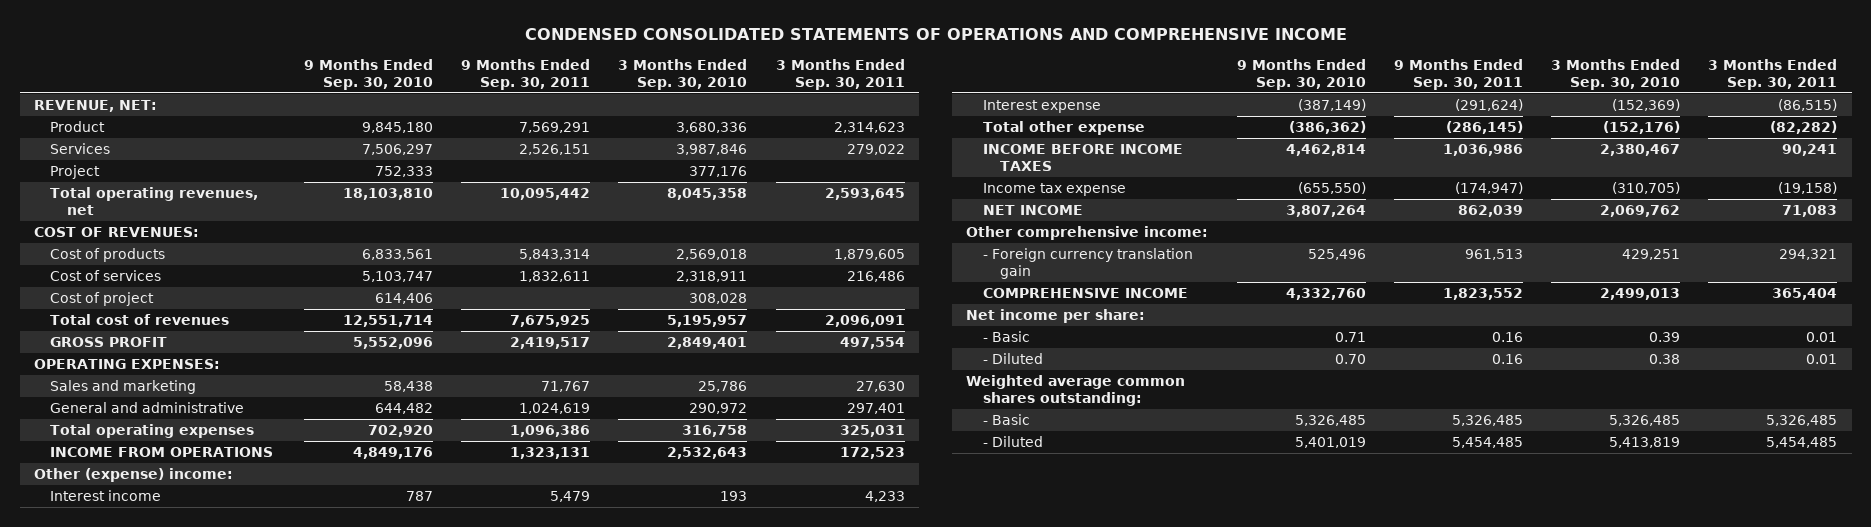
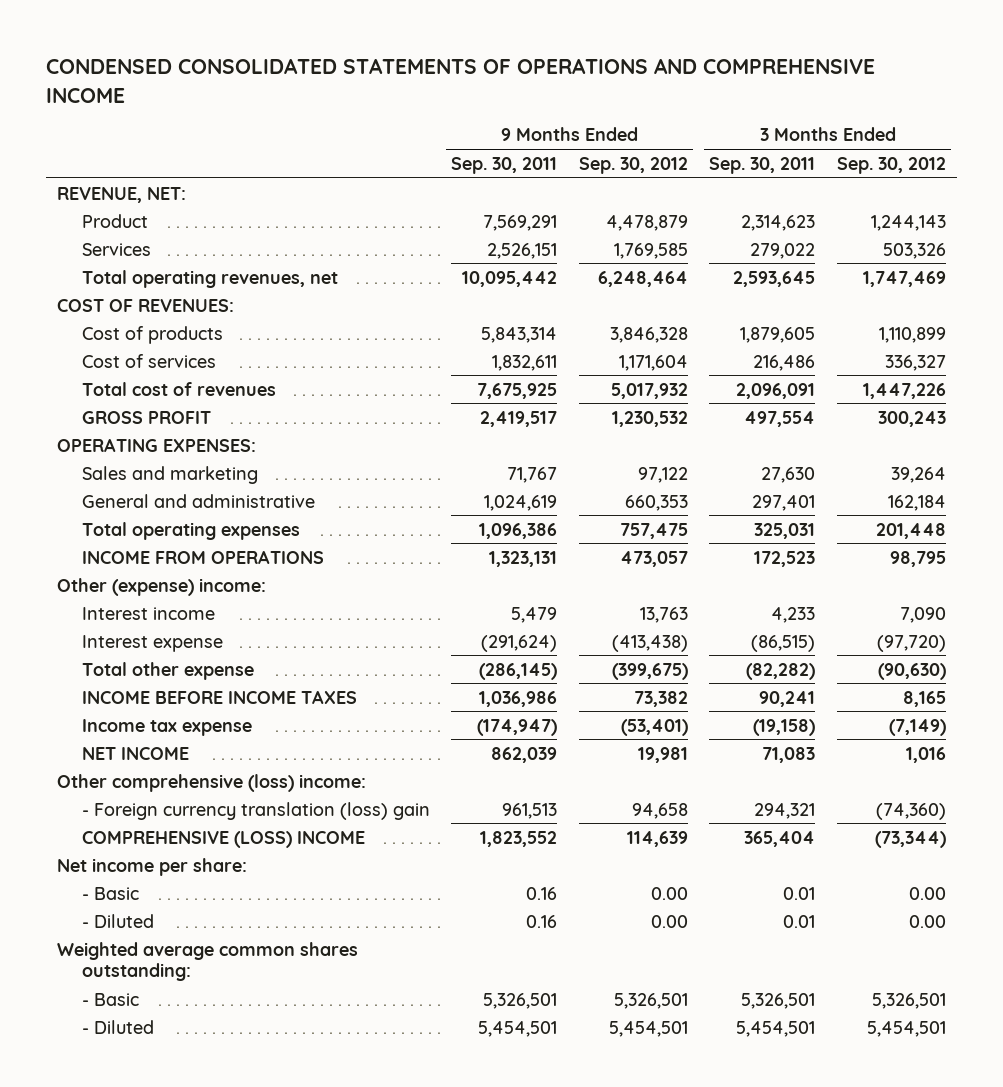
- | 9 Months Ended Sep. 30, 2010 | 9 Months Ended Sep. 30, 2011 | 3 Months Ended Sep. 30, 2010 | 3 Months Ended Sep. 30, 2011
+ | 9 Months Ended Sep. 30, 2011 | 9 Months Ended Sep. 30, 2012 | 3 Months Ended Sep. 30, 2011 | 3 Months Ended Sep. 30, 2012
- Project | 752,333 | | 377,176 |
- Cost of project | 614,406 | | 308,028 |
- Other comprehensive income:
- - Foreign currency translation gain | 525,496 | 961,513 | 429,251 | 294,321
- COMPREHENSIVE INCOME | 4,332,760 | 1,823,552 | 2,499,013 | 365,404
+ Other comprehensive (loss) income:
+ - Foreign currency translation (loss) gain | 961,513 | 94,658 | 294,321 | (74,360)
+ COMPREHENSIVE (LOSS) INCOME | 1,823,552 | 114,639 | 365,404 | (73,344)
- - Basic | 5,326,485 | 5,326,485 | 5,326,485 | 5,326,485
- - Diluted | 5,401,019 | 5,454,485 | 5,413,819 | 5,454,485
+ - Basic | 5,326,501 | 5,326,501 | 5,326,501 | 5,326,501
+ - Diluted | 5,454,501 | 5,454,501 | 5,454,501 | 5,454,501

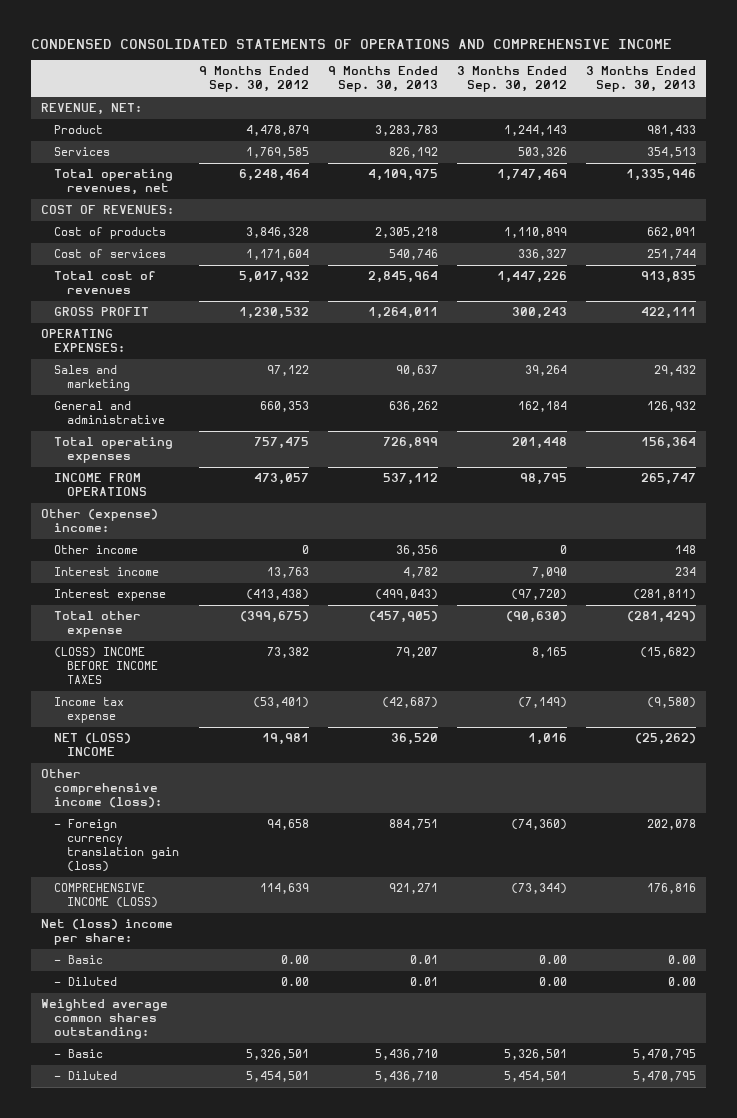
- | 9 Months Ended Sep. 30, 2011 | 9 Months Ended Sep. 30, 2012 | 3 Months Ended Sep. 30, 2011 | 3 Months Ended Sep. 30, 2012
+ | 9 Months Ended Sep. 30, 2012 | 9 Months Ended Sep. 30, 2013 | 3 Months Ended Sep. 30, 2012 | 3 Months Ended Sep. 30, 2013
+ Other income | 0 | 36,356 | 0 | 148
- INCOME BEFORE INCOME TAXES | 1,036,986 | 73,382 | 90,241 | 8,165
+ (LOSS) INCOME BEFORE INCOME TAXES | 73,382 | 79,207 | 8,165 | (15,682)
- NET INCOME | 862,039 | 19,981 | 71,083 | 1,016
- Other comprehensive (loss) income:
- - Foreign currency translation (loss) gain | 961,513 | 94,658 | 294,321 | (74,360)
- COMPREHENSIVE (LOSS) INCOME | 1,823,552 | 114,639 | 365,404 | (73,344)
- Net income per share:
+ NET (LOSS) INCOME | 19,981 | 36,520 | 1,016 | (25,262)
+ Other comprehensive income (loss):
+ - Foreign currency translation gain (loss) | 94,658 | 884,751 | (74,360) | 202,078
+ COMPREHENSIVE INCOME (LOSS) | 114,639 | 921,271 | (73,344) | 176,816
+ Net (loss) income per share:

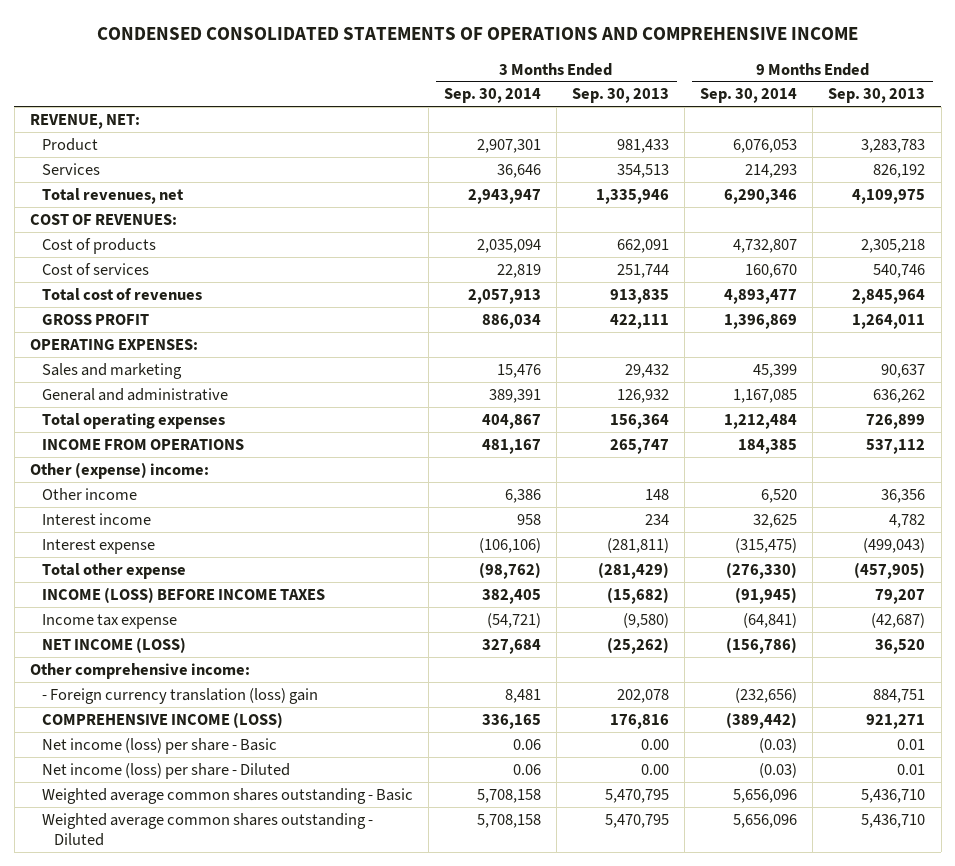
- | 9 Months Ended Sep. 30, 2012 | 9 Months Ended Sep. 30, 2013 | 3 Months Ended Sep. 30, 2012 | 3 Months Ended Sep. 30, 2013
+ | 3 Months Ended Sep. 30, 2014 | 3 Months Ended Sep. 30, 2013 | 9 Months Ended Sep. 30, 2014 | 9 Months Ended Sep. 30, 2013
- Total operating revenues, net | 6,248,464 | 4,109,975 | 1,747,469 | 1,335,946
+ Total revenues, net | 2,943,947 | 1,335,946 | 6,290,346 | 4,109,975
- (LOSS) INCOME BEFORE INCOME TAXES | 73,382 | 79,207 | 8,165 | (15,682)
+ INCOME (LOSS) BEFORE INCOME TAXES | 382,405 | (15,682) | (91,945) | 79,207
- NET (LOSS) INCOME | 19,981 | 36,520 | 1,016 | (25,262)
- Other comprehensive income (loss):
- - Foreign currency translation gain (loss) | 94,658 | 884,751 | (74,360) | 202,078
+ NET INCOME (LOSS) | 327,684 | (25,262) | (156,786) | 36,520
+ Other comprehensive income:
+ - Foreign currency translation (loss) gain | 8,481 | 202,078 | (232,656) | 884,751
- Net (loss) income per share:
- - Basic | 0.00 | 0.01 | 0.00 | 0.00
- - Diluted | 0.00 | 0.01 | 0.00 | 0.00
- Weighted average common shares outstanding:
- - Basic | 5,326,501 | 5,436,710 | 5,326,501 | 5,470,795
- - Diluted | 5,454,501 | 5,436,710 | 5,454,501 | 5,470,795
+ Net income (loss) per share - Basic | 0.06 | 0.00 | (0.03) | 0.01
+ Net income (loss) per share - Diluted | 0.06 | 0.00 | (0.03) | 0.01
+ Weighted average common shares outstanding - Basic | 5,708,158 | 5,470,795 | 5,656,096 | 5,436,710
+ Weighted average common shares outstanding - Diluted | 5,708,158 | 5,470,795 | 5,656,096 | 5,436,710

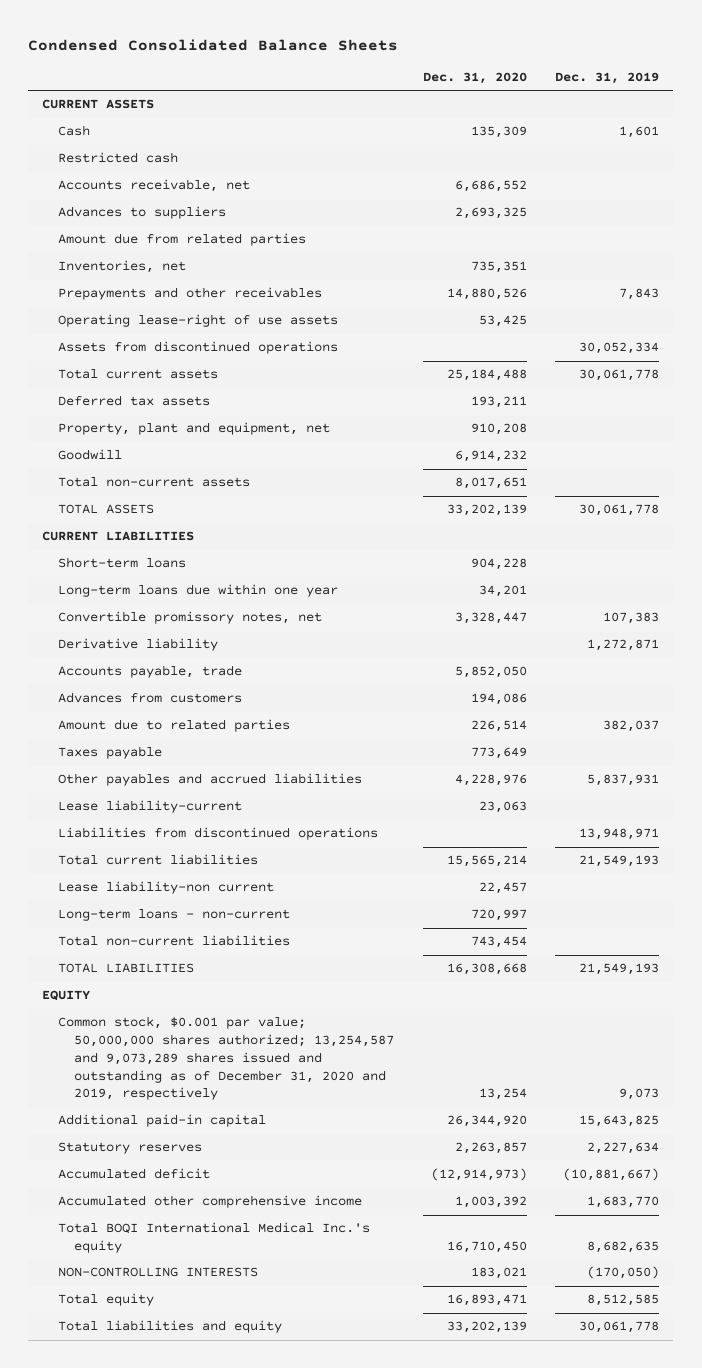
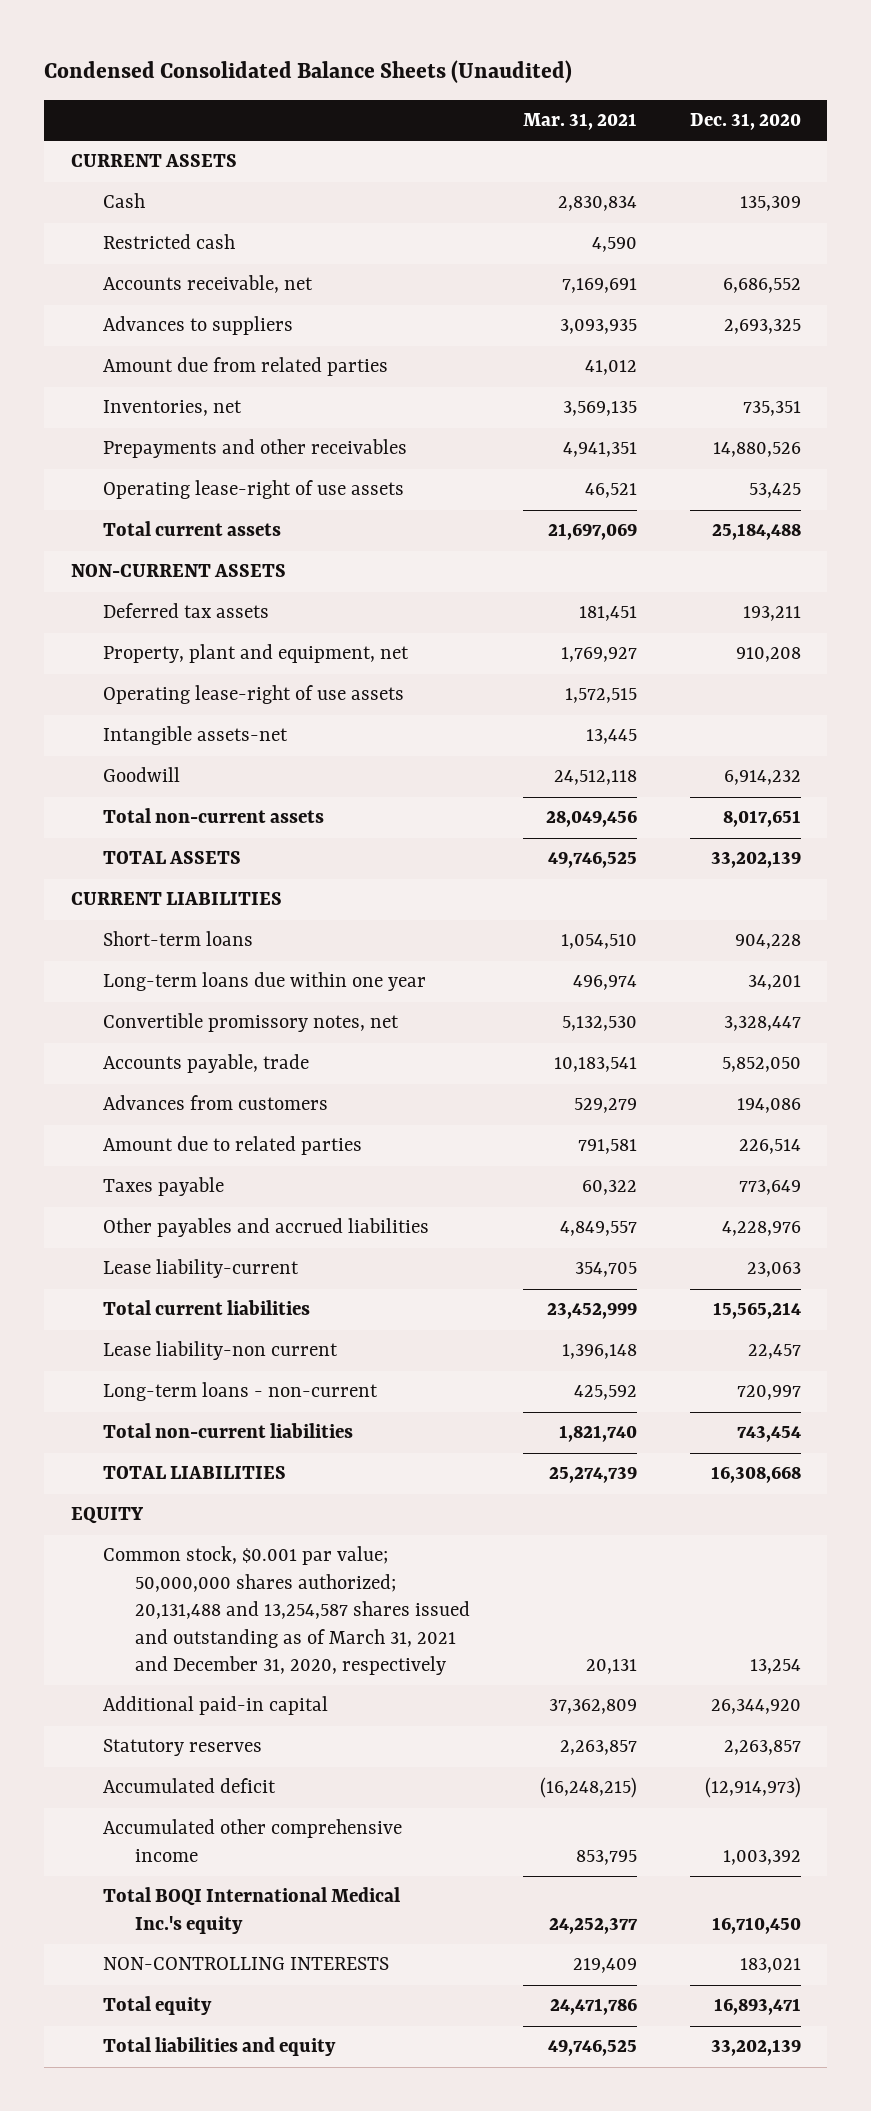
- Condensed Consolidated Balance Sheets
+ Condensed Consolidated Balance Sheets (Unaudited)
- | Dec. 31, 2020 | Dec. 31, 2019
+ | Mar. 31, 2021 | Dec. 31, 2020
- Assets from discontinued operations | | 30,052,334
+ NON-CURRENT ASSETS
+ Operating lease-right of use assets | 1,572,515 |
+ Intangible assets-net | 13,445 |
- Derivative liability | | 1,272,871
- Liabilities from discontinued operations | | 13,948,971
- Common stock, $0.001 par value; 50,000,000 shares authorized; 13,254,587 and 9,073,289 shares issued and outstanding as of December 31, 2020 and 2019, respectively | 13,254 | 9,073
+ Common stock, $0.001 par value; 50,000,000 shares authorized; 20,131,488 and 13,254,587 shares issued and outstanding as of March 31, 2021 and December 31, 2020, respectively | 20,131 | 13,254

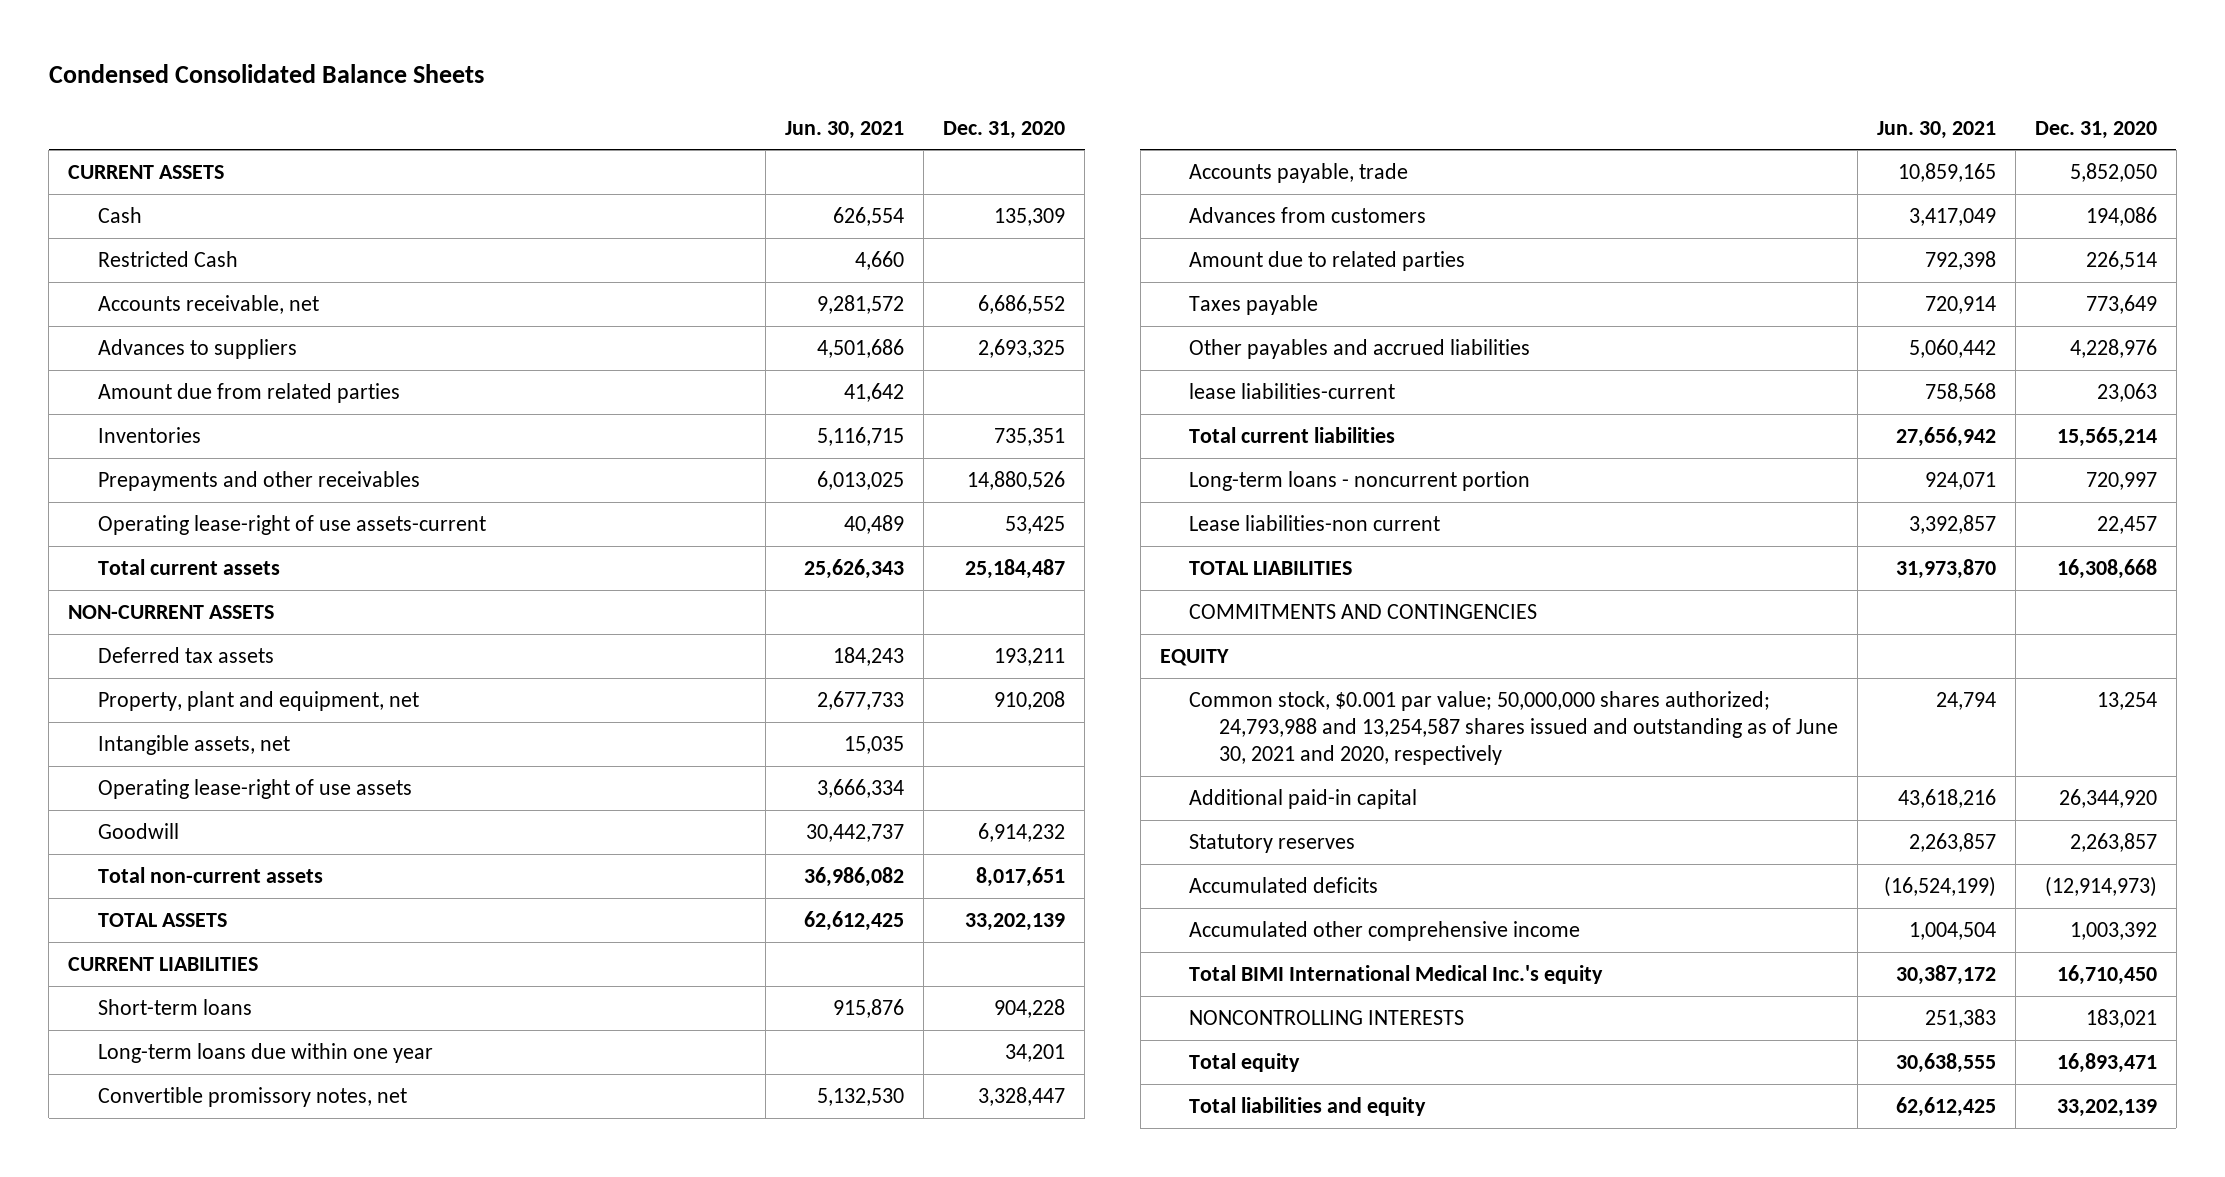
- Condensed Consolidated Balance Sheets (Unaudited)
+ Condensed Consolidated Balance Sheets
- | Mar. 31, 2021 | Dec. 31, 2020
+ | Jun. 30, 2021 | Dec. 31, 2020
- Restricted cash | 4,590 |
+ Restricted Cash | 4,660 |
- Inventories, net | 3,569,135 | 735,351
+ Inventories | 5,116,715 | 735,351
- Operating lease-right of use assets | 46,521 | 53,425
- Total current assets | 21,697,069 | 25,184,488
+ Operating lease-right of use assets-current | 40,489 | 53,425
+ Total current assets | 25,626,343 | 25,184,487
+ Intangible assets, net | 15,035 |
- Intangible assets-net | 13,445 |
- Lease liability-current | 354,705 | 23,063
+ lease liabilities-current | 758,568 | 23,063
- Lease liability-non current | 1,396,148 | 22,457
- Long-term loans - non-current | 425,592 | 720,997
- Total non-current liabilities | 1,821,740 | 743,454
+ Long-term loans - noncurrent portion | 924,071 | 720,997
+ Lease liabilities-non current | 3,392,857 | 22,457
+ COMMITMENTS AND CONTINGENCIES
- Common stock, $0.001 par value; 50,000,000 shares authorized; 20,131,488 and 13,254,587 shares issued and outstanding as of March 31, 2021 and December 31, 2020, respectively | 20,131 | 13,254
+ Common stock, $0.001 par value; 50,000,000 shares authorized; 24,793,988 and 13,254,587 shares issued and outstanding as of June 30, 2021 and 2020, respectively | 24,794 | 13,254
- Accumulated deficit | (16,248,215) | (12,914,973)
+ Accumulated deficits | (16,524,199) | (12,914,973)
- Total BOQI International Medical Inc.'s equity | 24,252,377 | 16,710,450
- NON-CONTROLLING INTERESTS | 219,409 | 183,021
+ Total BIMI International Medical Inc.'s equity | 30,387,172 | 16,710,450
+ NONCONTROLLING INTERESTS | 251,383 | 183,021

